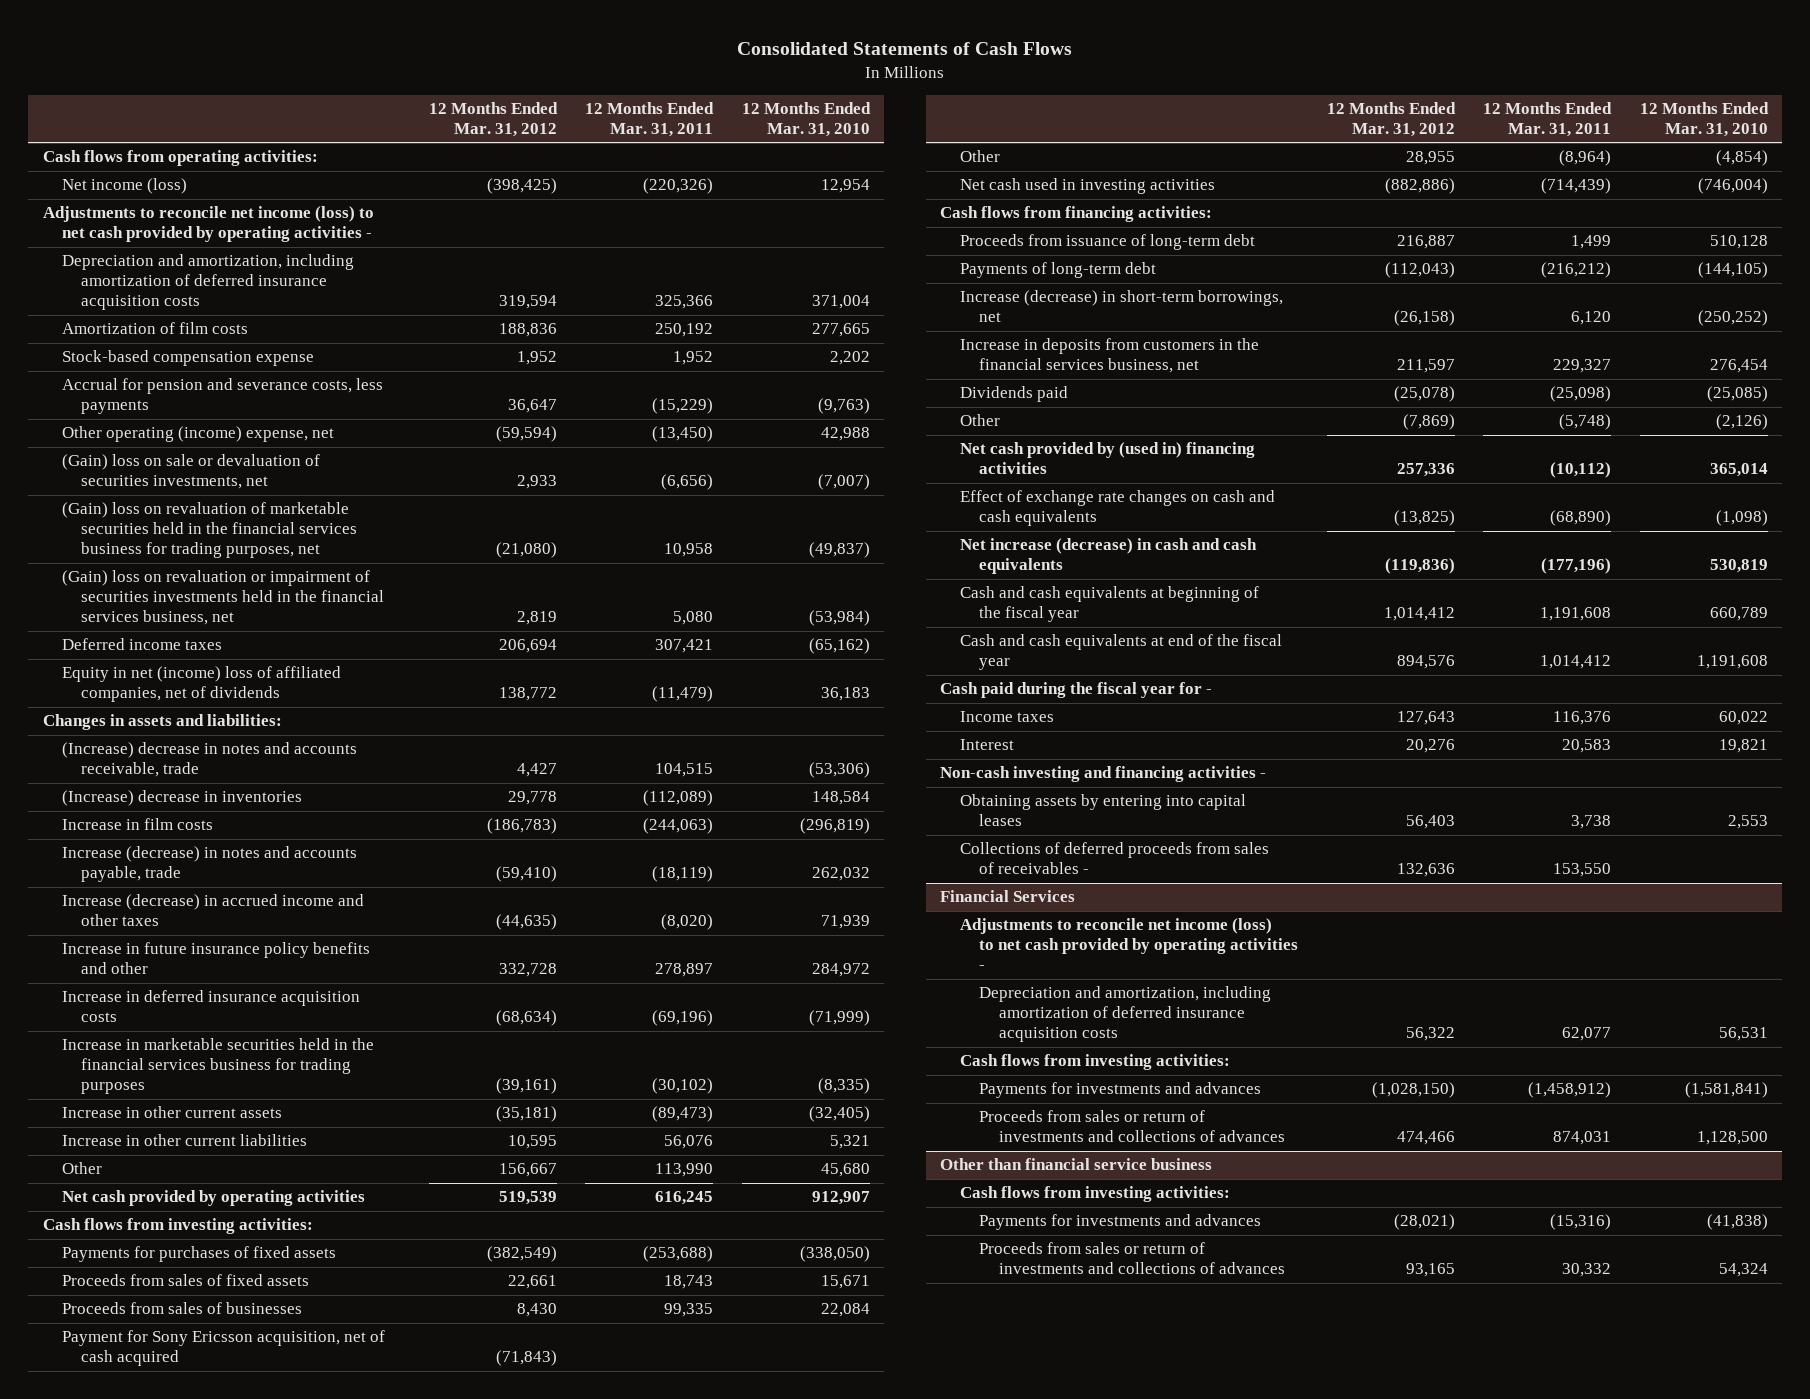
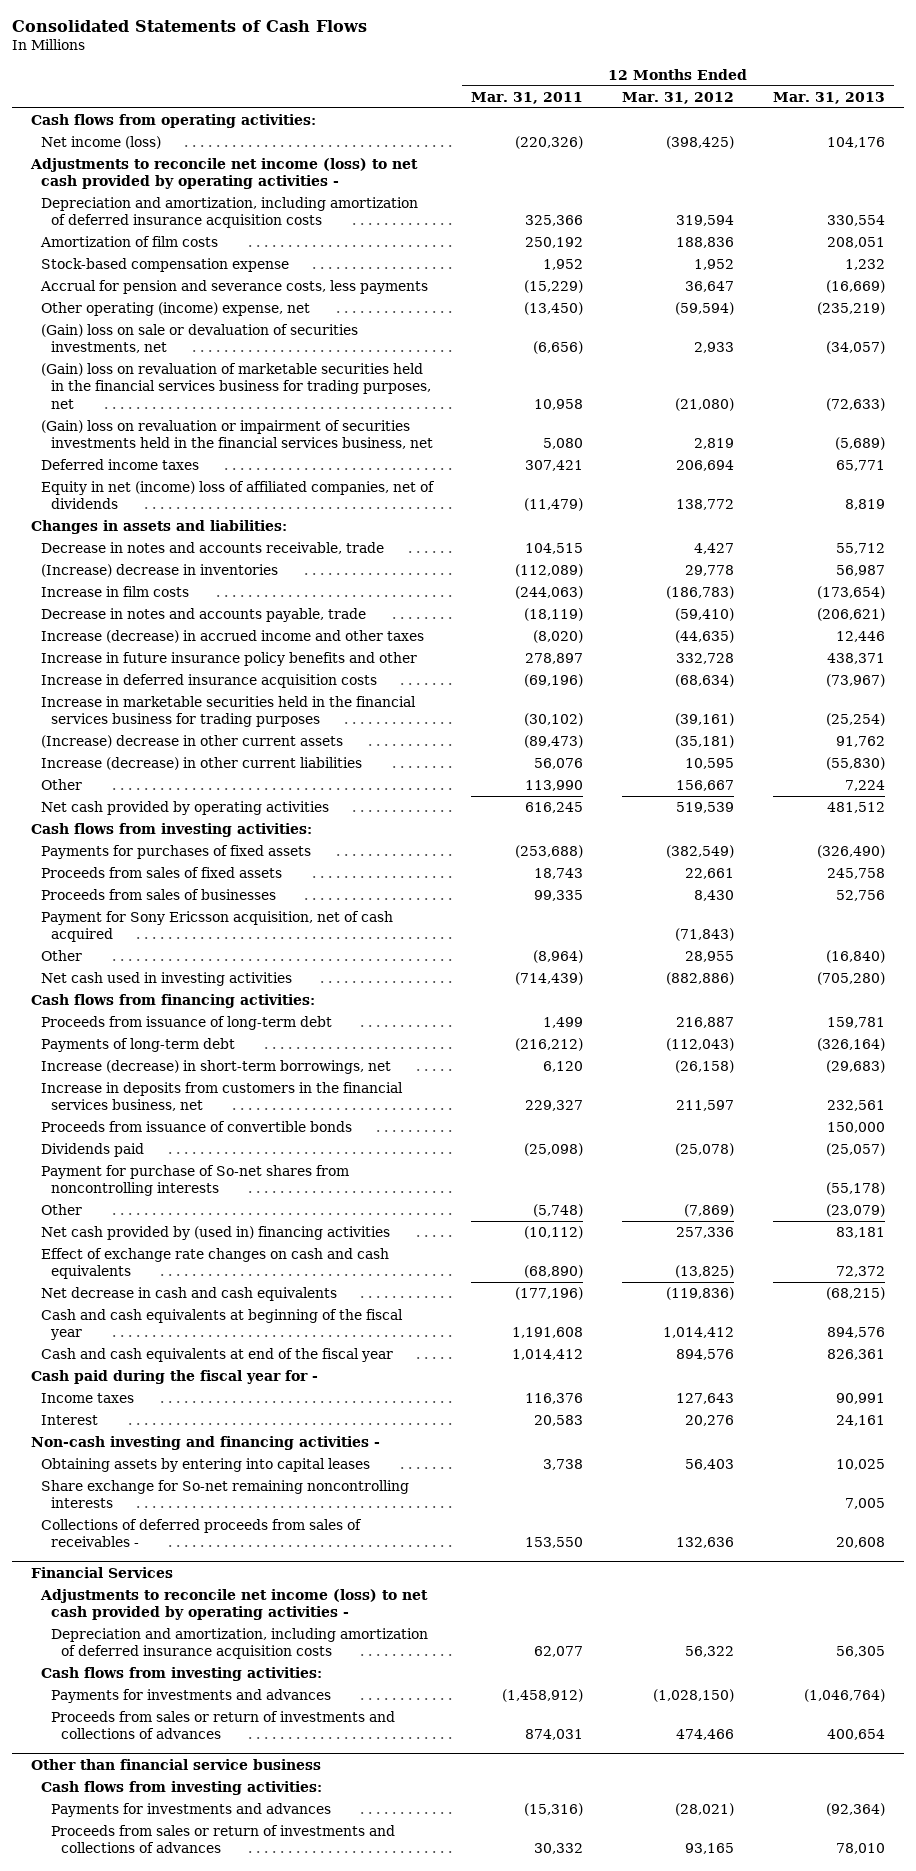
- | 12 Months Ended Mar. 31, 2012 | 12 Months Ended Mar. 31, 2011 | 12 Months Ended Mar. 31, 2010
+ | 12 Months Ended Mar. 31, 2011 | 12 Months Ended Mar. 31, 2012 | 12 Months Ended Mar. 31, 2013
- (Increase) decrease in notes and accounts receivable, trade | 4,427 | 104,515 | (53,306)
+ Decrease in notes and accounts receivable, trade | 104,515 | 4,427 | 55,712
- Increase (decrease) in notes and accounts payable, trade | (59,410) | (18,119) | 262,032
+ Decrease in notes and accounts payable, trade | (18,119) | (59,410) | (206,621)
- Increase in other current assets | (35,181) | (89,473) | (32,405)
- Increase in other current liabilities | 10,595 | 56,076 | 5,321
+ (Increase) decrease in other current assets | (89,473) | (35,181) | 91,762
+ Increase (decrease) in other current liabilities | 56,076 | 10,595 | (55,830)
+ Proceeds from issuance of convertible bonds | | | 150,000
+ Payment for purchase of So-net shares from noncontrolling interests | | | (55,178)
- Net increase (decrease) in cash and cash equivalents | (119,836) | (177,196) | 530,819
+ Net decrease in cash and cash equivalents | (177,196) | (119,836) | (68,215)
+ Share exchange for So-net remaining noncontrolling interests | | | 7,005

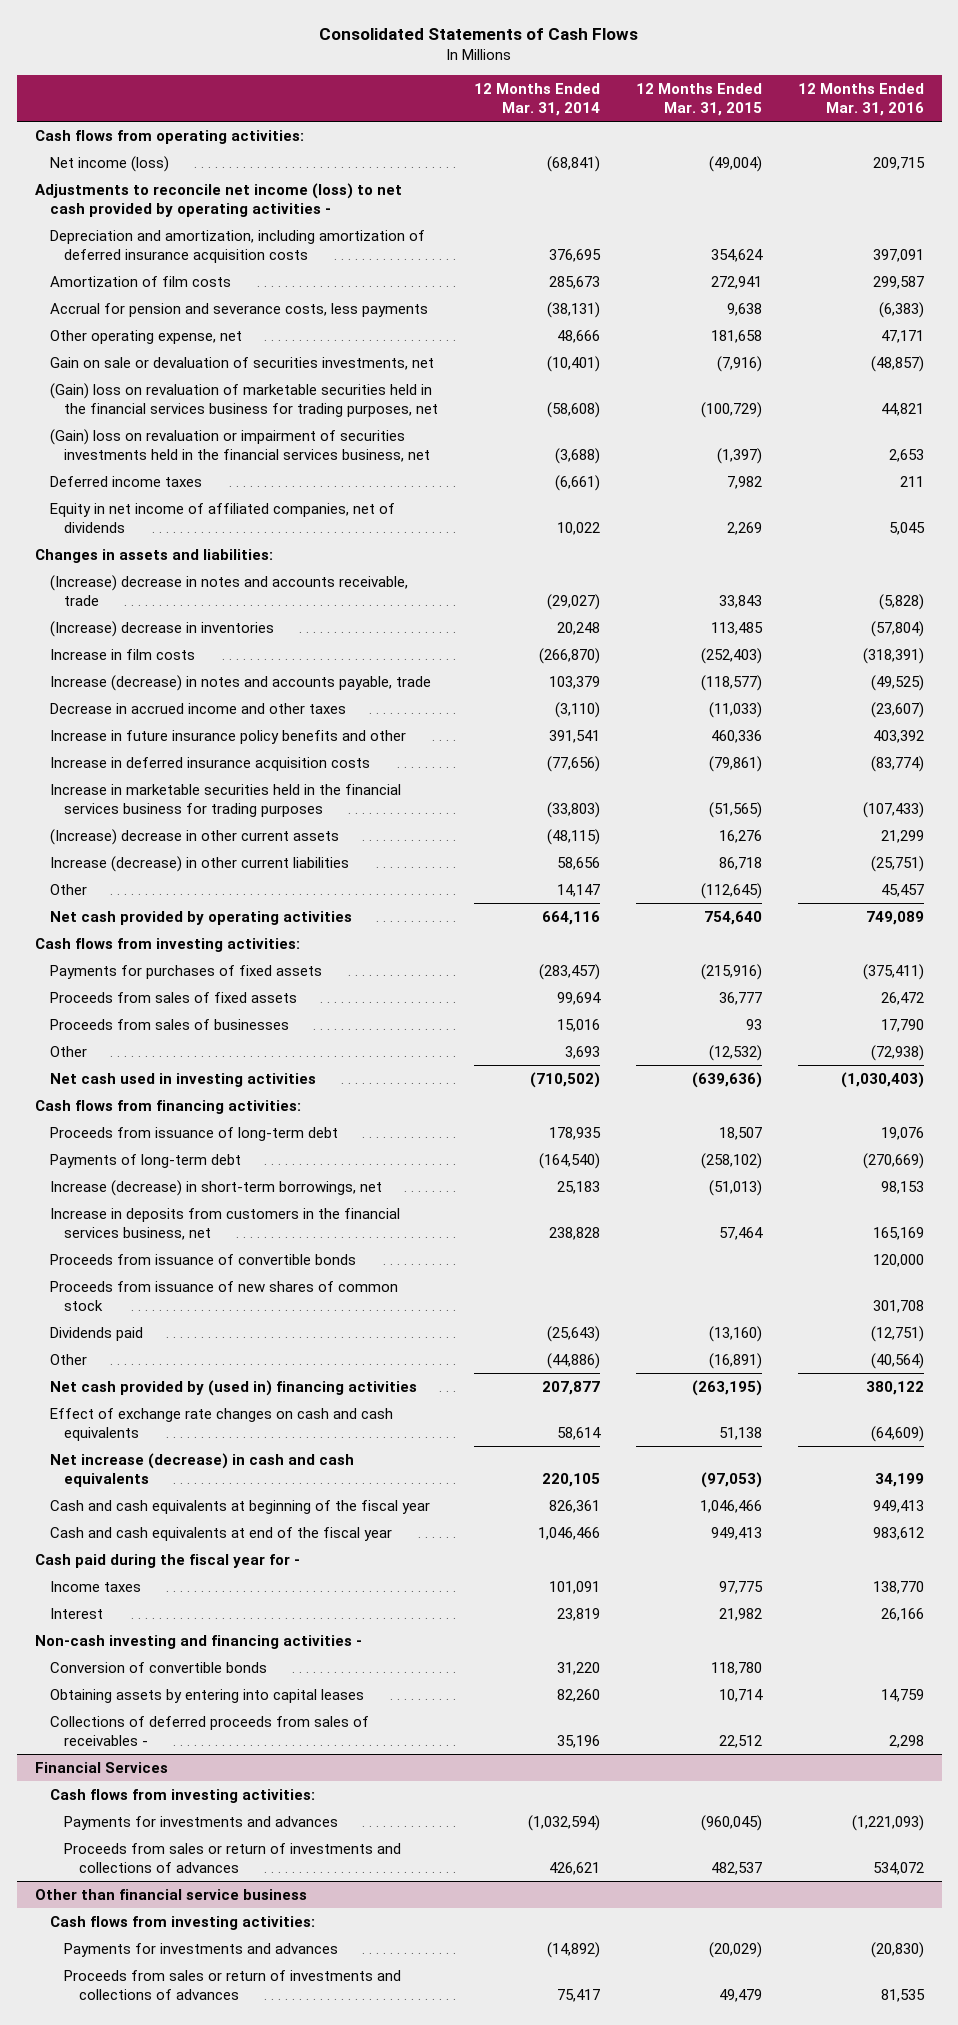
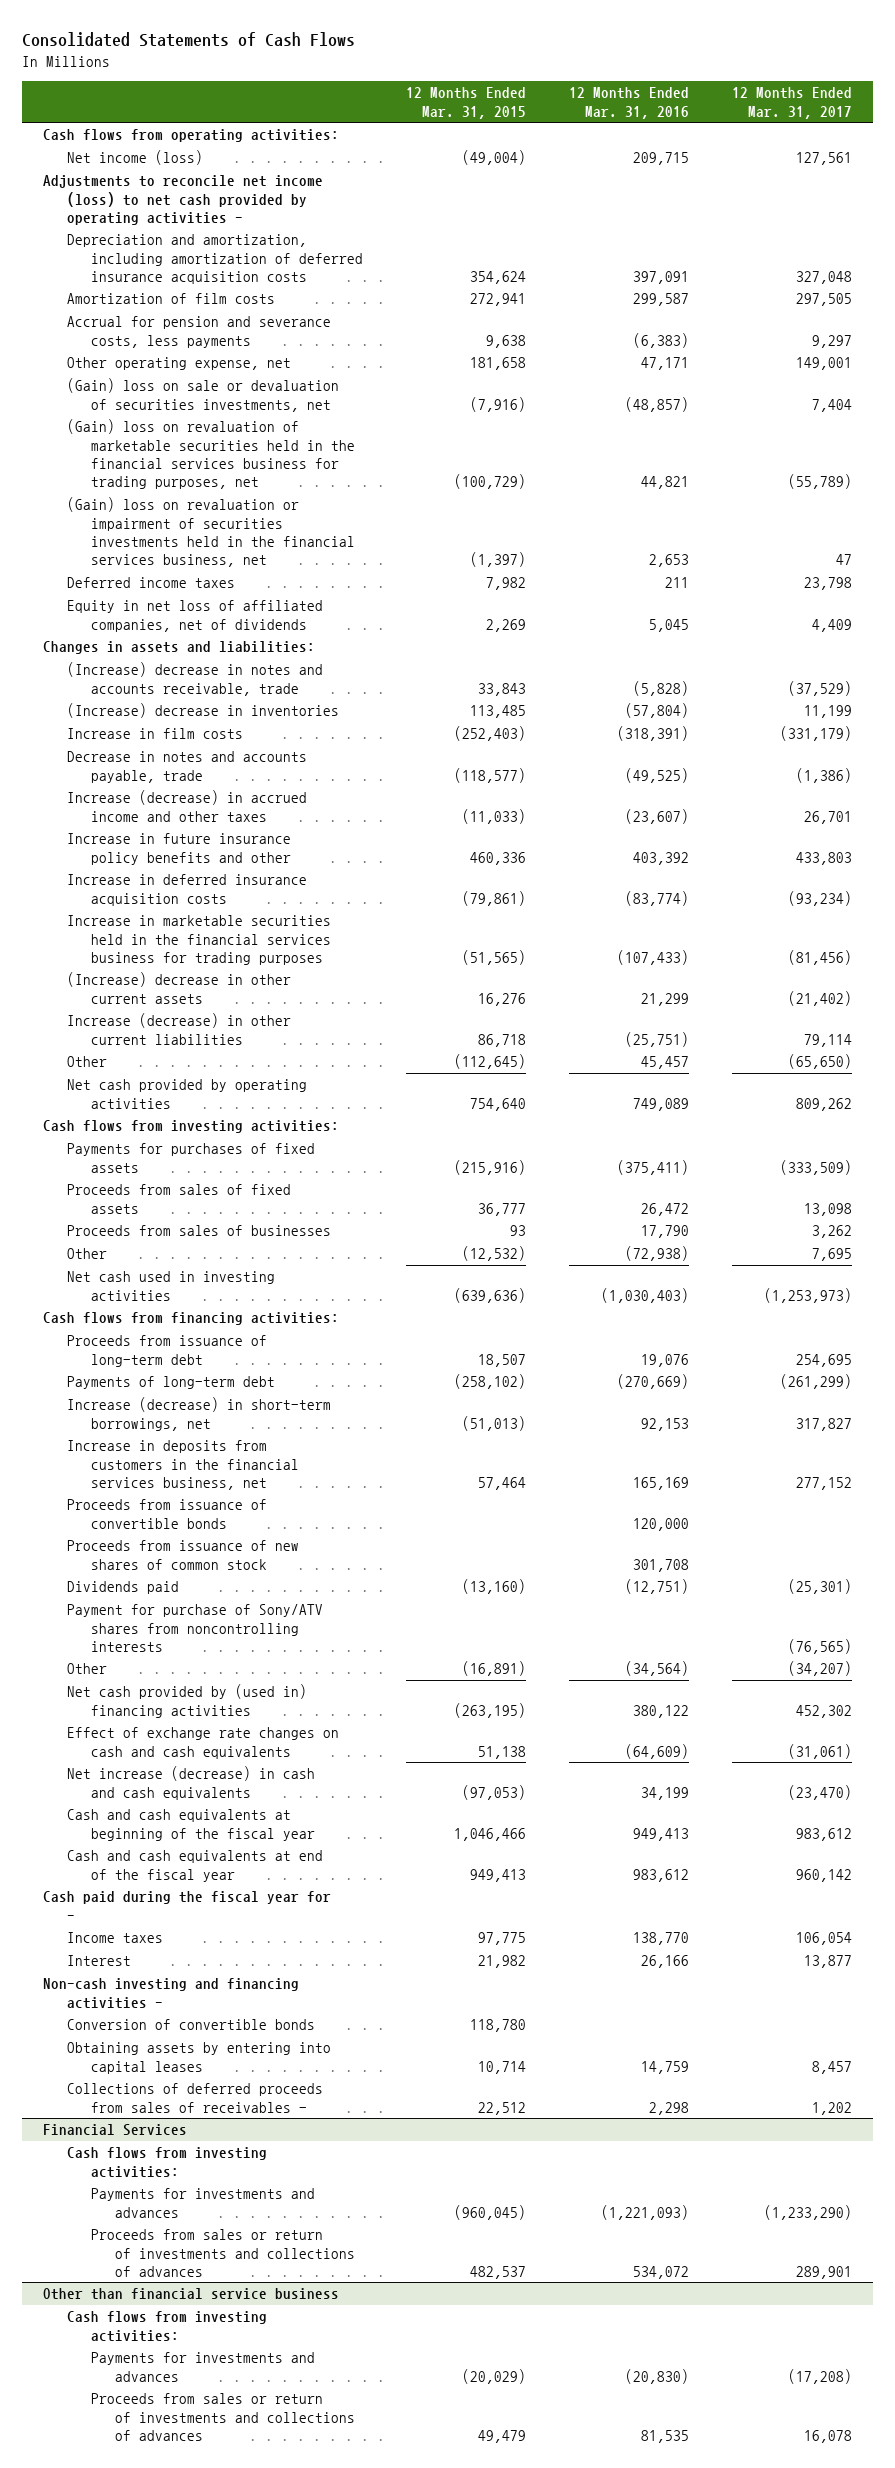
- | 12 Months Ended Mar. 31, 2014 | 12 Months Ended Mar. 31, 2015 | 12 Months Ended Mar. 31, 2016
+ | 12 Months Ended Mar. 31, 2015 | 12 Months Ended Mar. 31, 2016 | 12 Months Ended Mar. 31, 2017
- Gain on sale or devaluation of securities investments, net | (10,401) | (7,916) | (48,857)
+ (Gain) loss on sale or devaluation of securities investments, net | (7,916) | (48,857) | 7,404
- Equity in net income of affiliated companies, net of dividends | 10,022 | 2,269 | 5,045
+ Equity in net loss of affiliated companies, net of dividends | 2,269 | 5,045 | 4,409
- Increase (decrease) in notes and accounts payable, trade | 103,379 | (118,577) | (49,525)
- Decrease in accrued income and other taxes | (3,110) | (11,033) | (23,607)
+ Decrease in notes and accounts payable, trade | (118,577) | (49,525) | (1,386)
+ Increase (decrease) in accrued income and other taxes | (11,033) | (23,607) | 26,701
- Increase (decrease) in short-term borrowings, net | 25,183 | (51,013) | 98,153
+ Increase (decrease) in short-term borrowings, net | (51,013) | 92,153 | 317,827
- Other | (44,886) | (16,891) | (40,564)
+ Payment for purchase of Sony/ATV shares from noncontrolling interests | | | (76,565)
+ Other | (16,891) | (34,564) | (34,207)

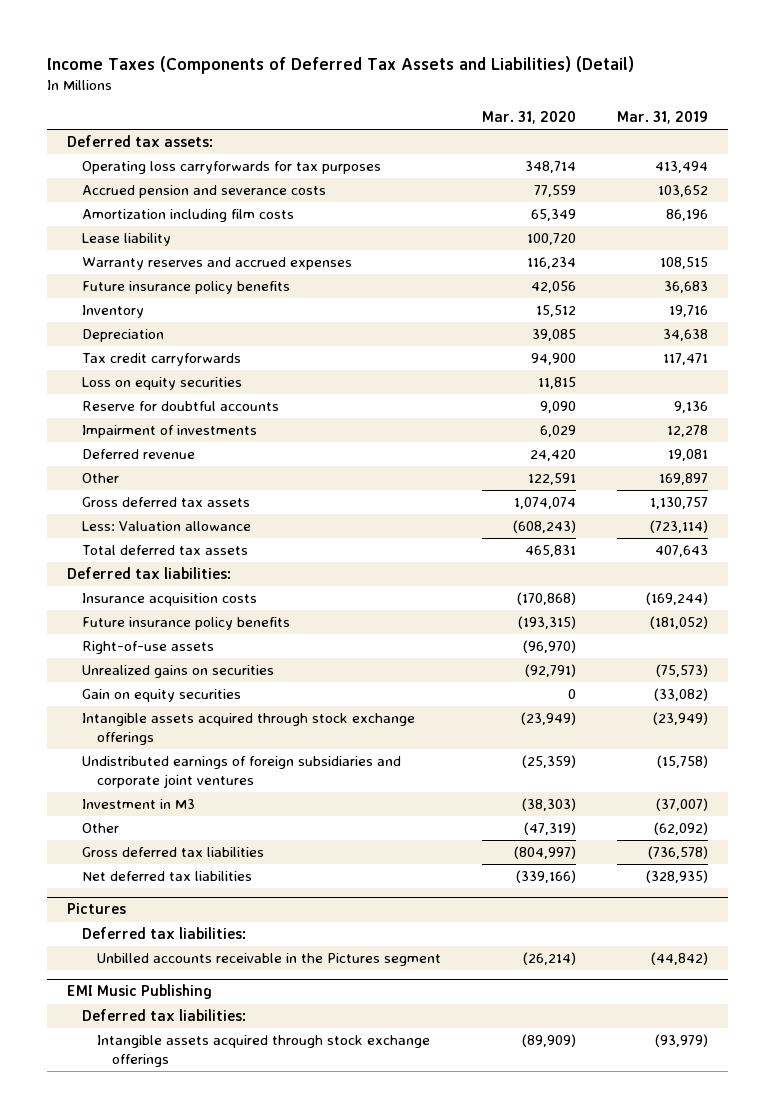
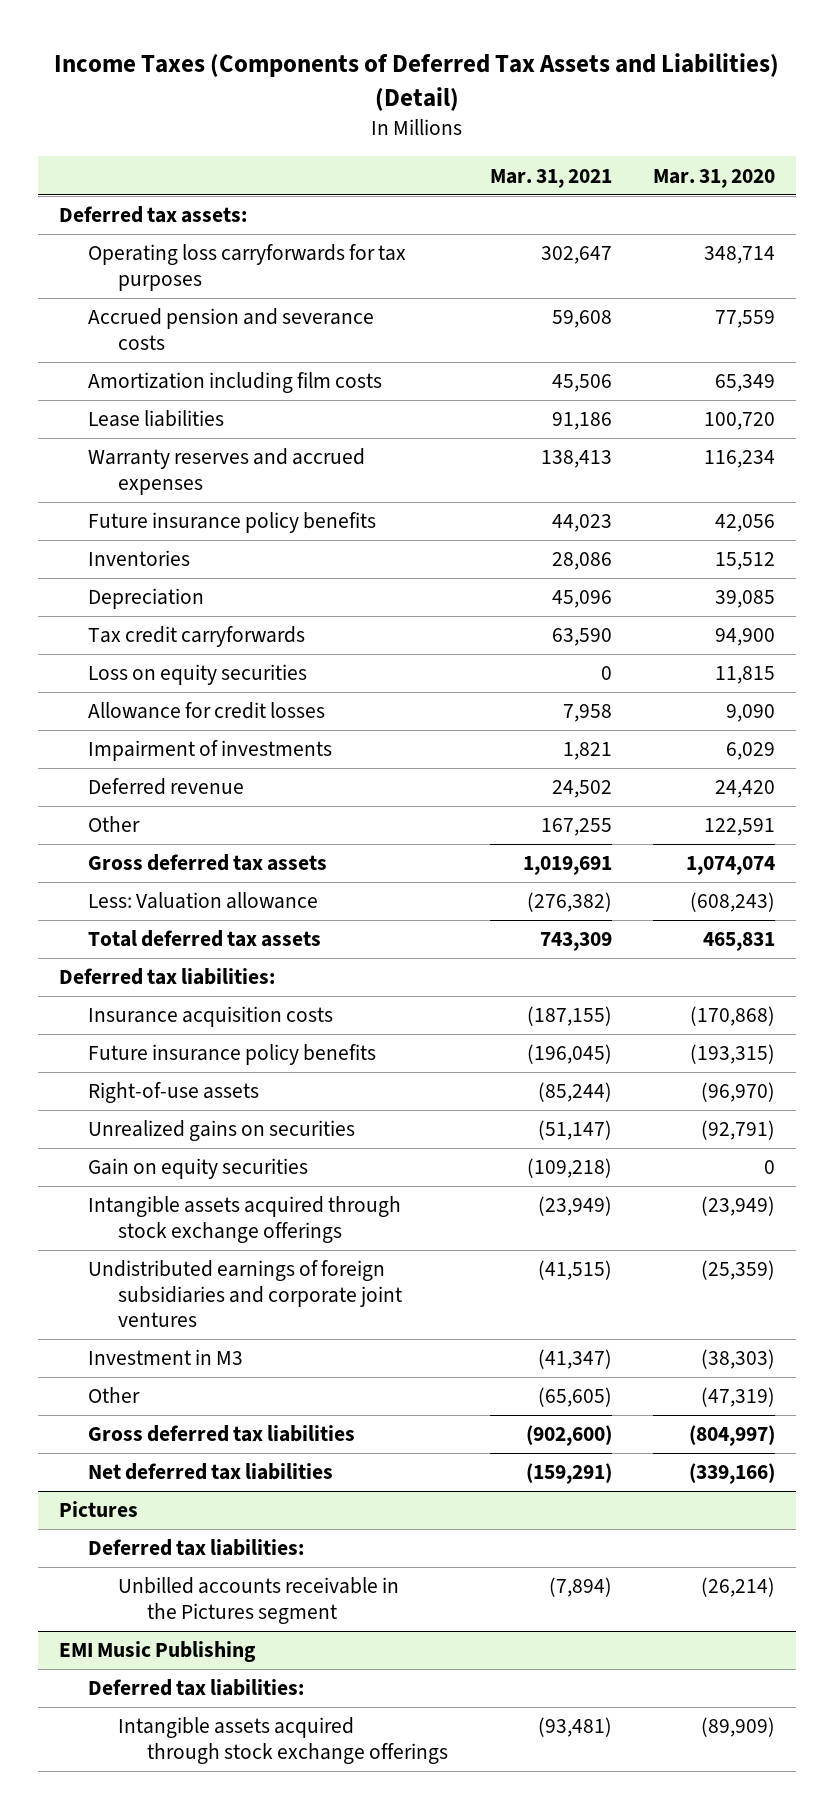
- | Mar. 31, 2020 | Mar. 31, 2019
+ | Mar. 31, 2021 | Mar. 31, 2020
- Lease liability | 100,720 |
+ Lease liabilities | 91,186 | 100,720
- Inventory | 15,512 | 19,716
+ Inventories | 28,086 | 15,512
- Reserve for doubtful accounts | 9,090 | 9,136
+ Allowance for credit losses | 7,958 | 9,090

